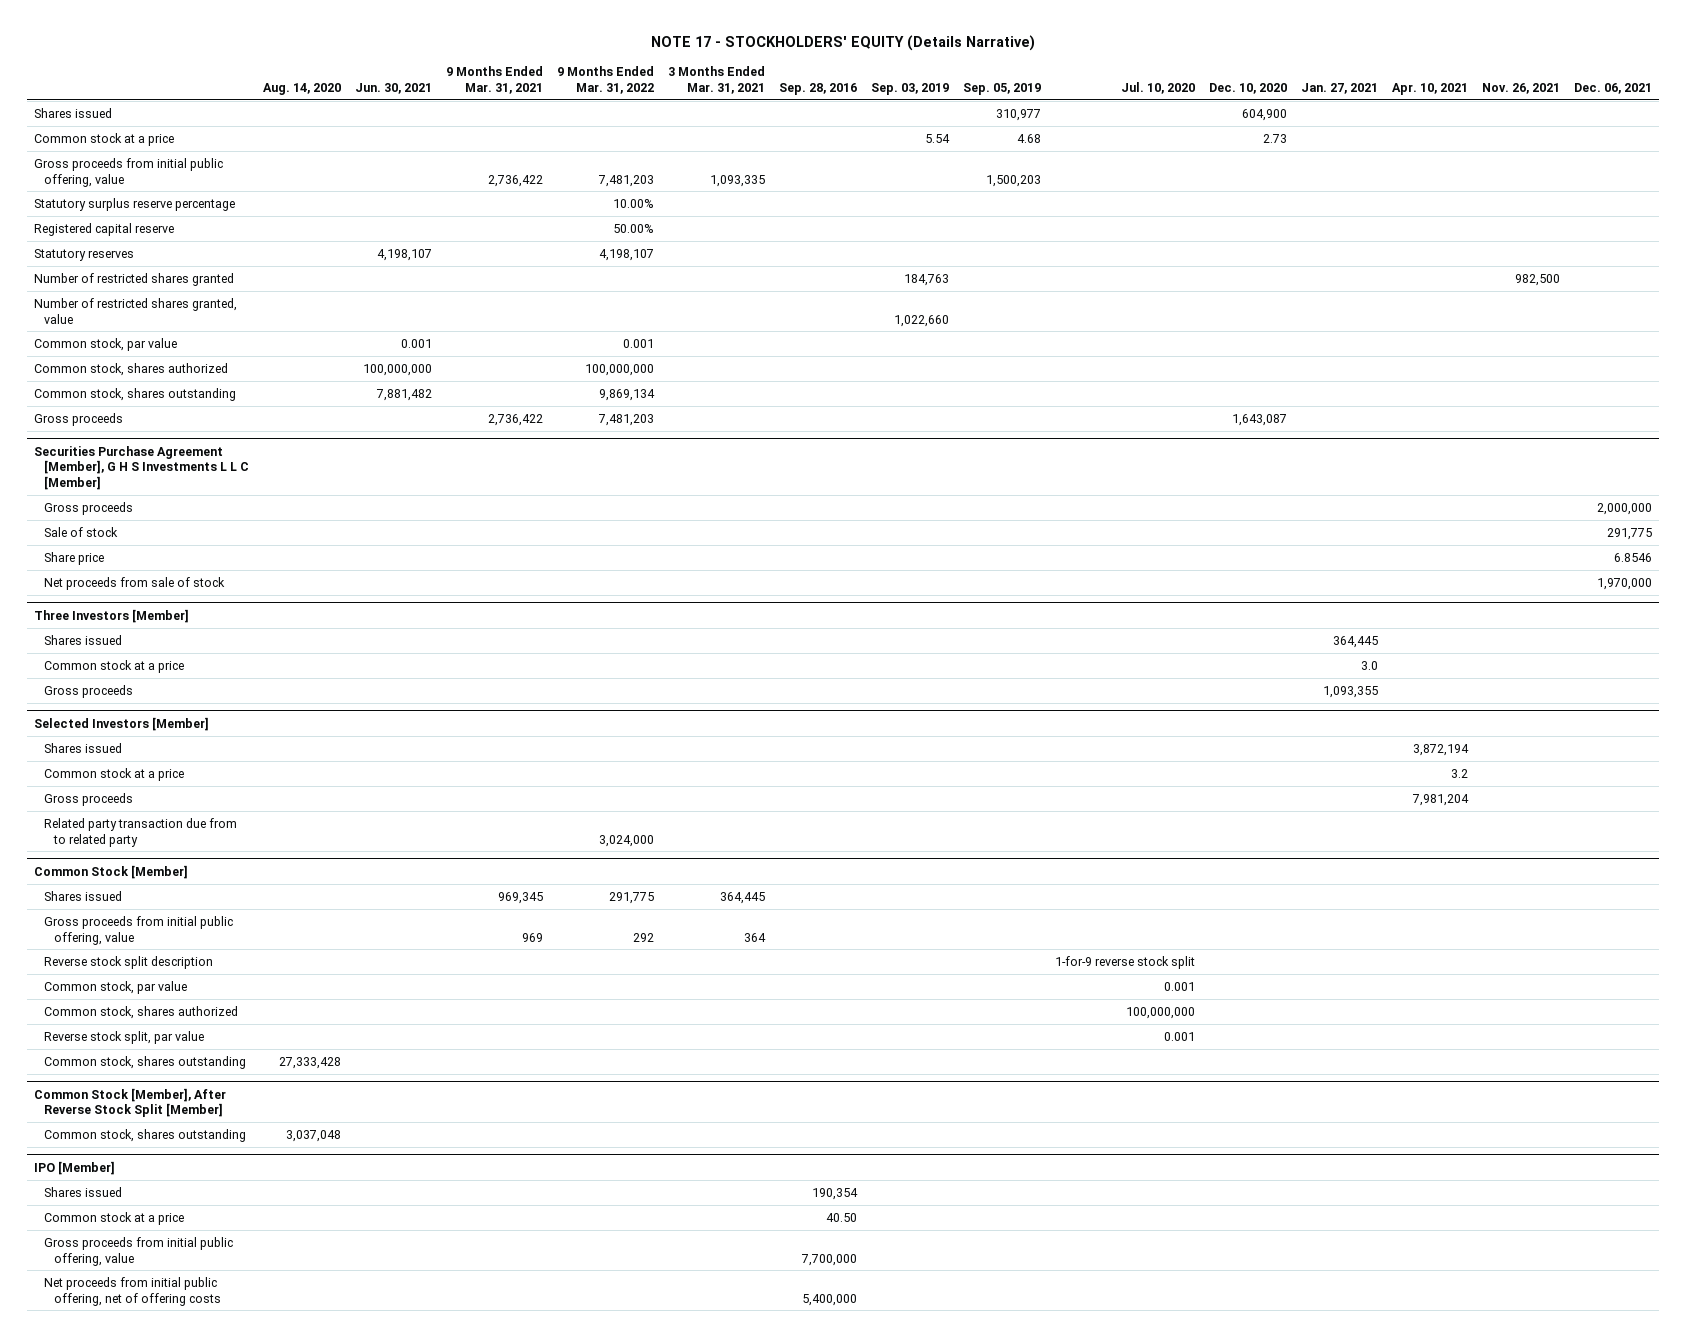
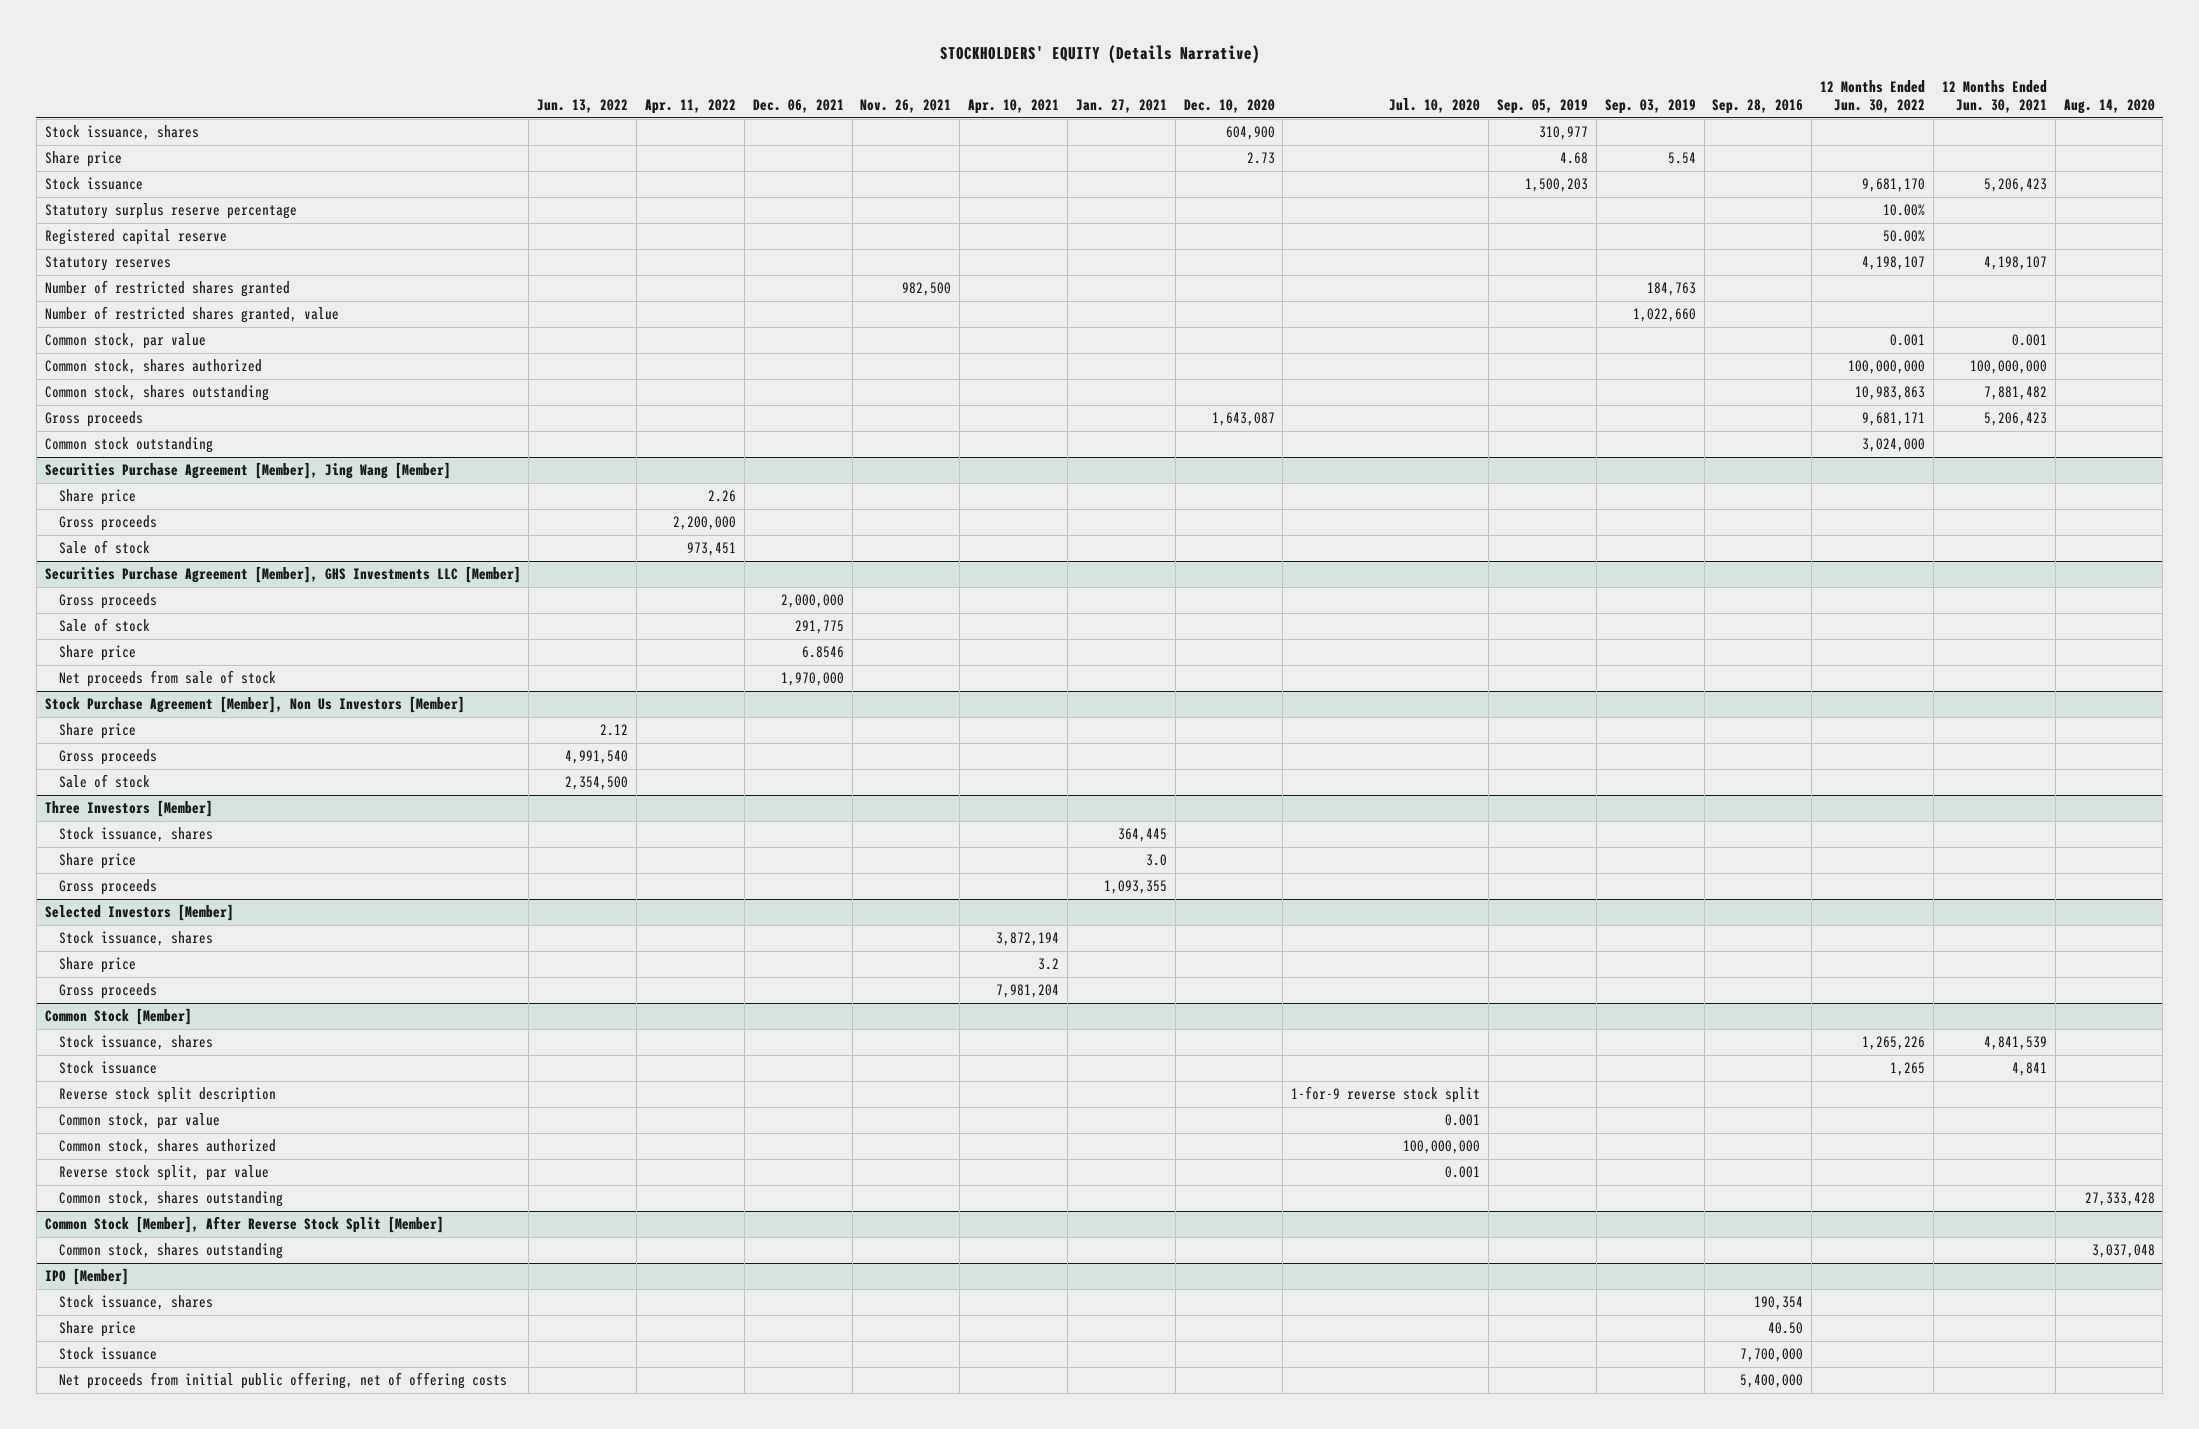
- NOTE 17 - STOCKHOLDERS' EQUITY (Details Narrative)
+ STOCKHOLDERS' EQUITY (Details Narrative)
- | Aug. 14, 2020 | Jun. 30, 2021 | 9 Months Ended Mar. 31, 2021 | 9 Months Ended Mar. 31, 2022 | 3 Months Ended Mar. 31, 2021 | Sep. 28, 2016 | Sep. 03, 2019 | Sep. 05, 2019 | Jul. 10, 2020 | Dec. 10, 2020 | Jan. 27, 2021 | Apr. 10, 2021 | Nov. 26, 2021 | Dec. 06, 2021
+ | Jun. 13, 2022 | Apr. 11, 2022 | Dec. 06, 2021 | Nov. 26, 2021 | Apr. 10, 2021 | Jan. 27, 2021 | Dec. 10, 2020 | Jul. 10, 2020 | Sep. 05, 2019 | Sep. 03, 2019 | Sep. 28, 2016 | 12 Months Ended Jun. 30, 2022 | 12 Months Ended Jun. 30, 2021 | Aug. 14, 2020
- Shares issued | | | | | | | | 310,977 | | 604,900 | | | |
- Common stock at a price | | | | | | | 5.54 | 4.68 | | 2.73 | | | |
- Gross proceeds from initial public offering, value | | | 2,736,422 | 7,481,203 | 1,093,335 | | | 1,500,203 | | | | | |
+ Stock issuance, shares | | | | | | | 604,900 | | 310,977 | | | | |
+ Share price | | | | | | | 2.73 | | 4.68 | 5.54 | | | |
+ Stock issuance | | | | | | | | | 1,500,203 | | | 9,681,170 | 5,206,423 |
- Securities Purchase Agreement [Member], G H S Investments L L C [Member]
+ Common stock outstanding | | | | | | | | | | | | 3,024,000 | |
+ Securities Purchase Agreement [Member], Jing Wang [Member]
+ Share price | | 2.26 | | | | | | | | | | | |
+ Gross proceeds | | 2,200,000 | | | | | | | | | | | |
+ Sale of stock | | 973,451 | | | | | | | | | | | |
+ Securities Purchase Agreement [Member], GHS Investments LLC [Member]
+ Stock Purchase Agreement [Member], Non Us Investors [Member]
+ Share price | 2.12 | | | | | | | | | | | | |
+ Gross proceeds | 4,991,540 | | | | | | | | | | | | |
+ Sale of stock | 2,354,500 | | | | | | | | | | | | |
@ Three Investors [Member]
- Shares issued | | | | | | | | | | | 364,445 | | |
- Common stock at a price | | | | | | | | | | | 3.0 | | |
+ Stock issuance, shares | | | | | | 364,445 | | | | | | | |
+ Share price | | | | | | 3.0 | | | | | | | |
@ Selected Investors [Member]
- Shares issued | | | | | | | | | | | | 3,872,194 | |
- Common stock at a price | | | | | | | | | | | | 3.2 | |
+ Stock issuance, shares | | | | | 3,872,194 | | | | | | | | |
+ Share price | | | | | 3.2 | | | | | | | | |
- Related party transaction due from to related party | | | | 3,024,000 | | | | | | | | | |
@ Common Stock [Member]
- Shares issued | | | 969,345 | 291,775 | 364,445 | | | | | | | | |
- Gross proceeds from initial public offering, value | | | 969 | 292 | 364 | | | | | | | | |
+ Stock issuance, shares | | | | | | | | | | | | 1,265,226 | 4,841,539 |
+ Stock issuance | | | | | | | | | | | | 1,265 | 4,841 |
@ IPO [Member]
- Shares issued | | | | | | 190,354 | | | | | | | |
- Common stock at a price | | | | | | 40.50 | | | | | | | |
- Gross proceeds from initial public offering, value | | | | | | 7,700,000 | | | | | | | |
+ Stock issuance, shares | | | | | | | | | | | 190,354 | | |
+ Share price | | | | | | | | | | | 40.50 | | |
+ Stock issuance | | | | | | | | | | | 7,700,000 | | |

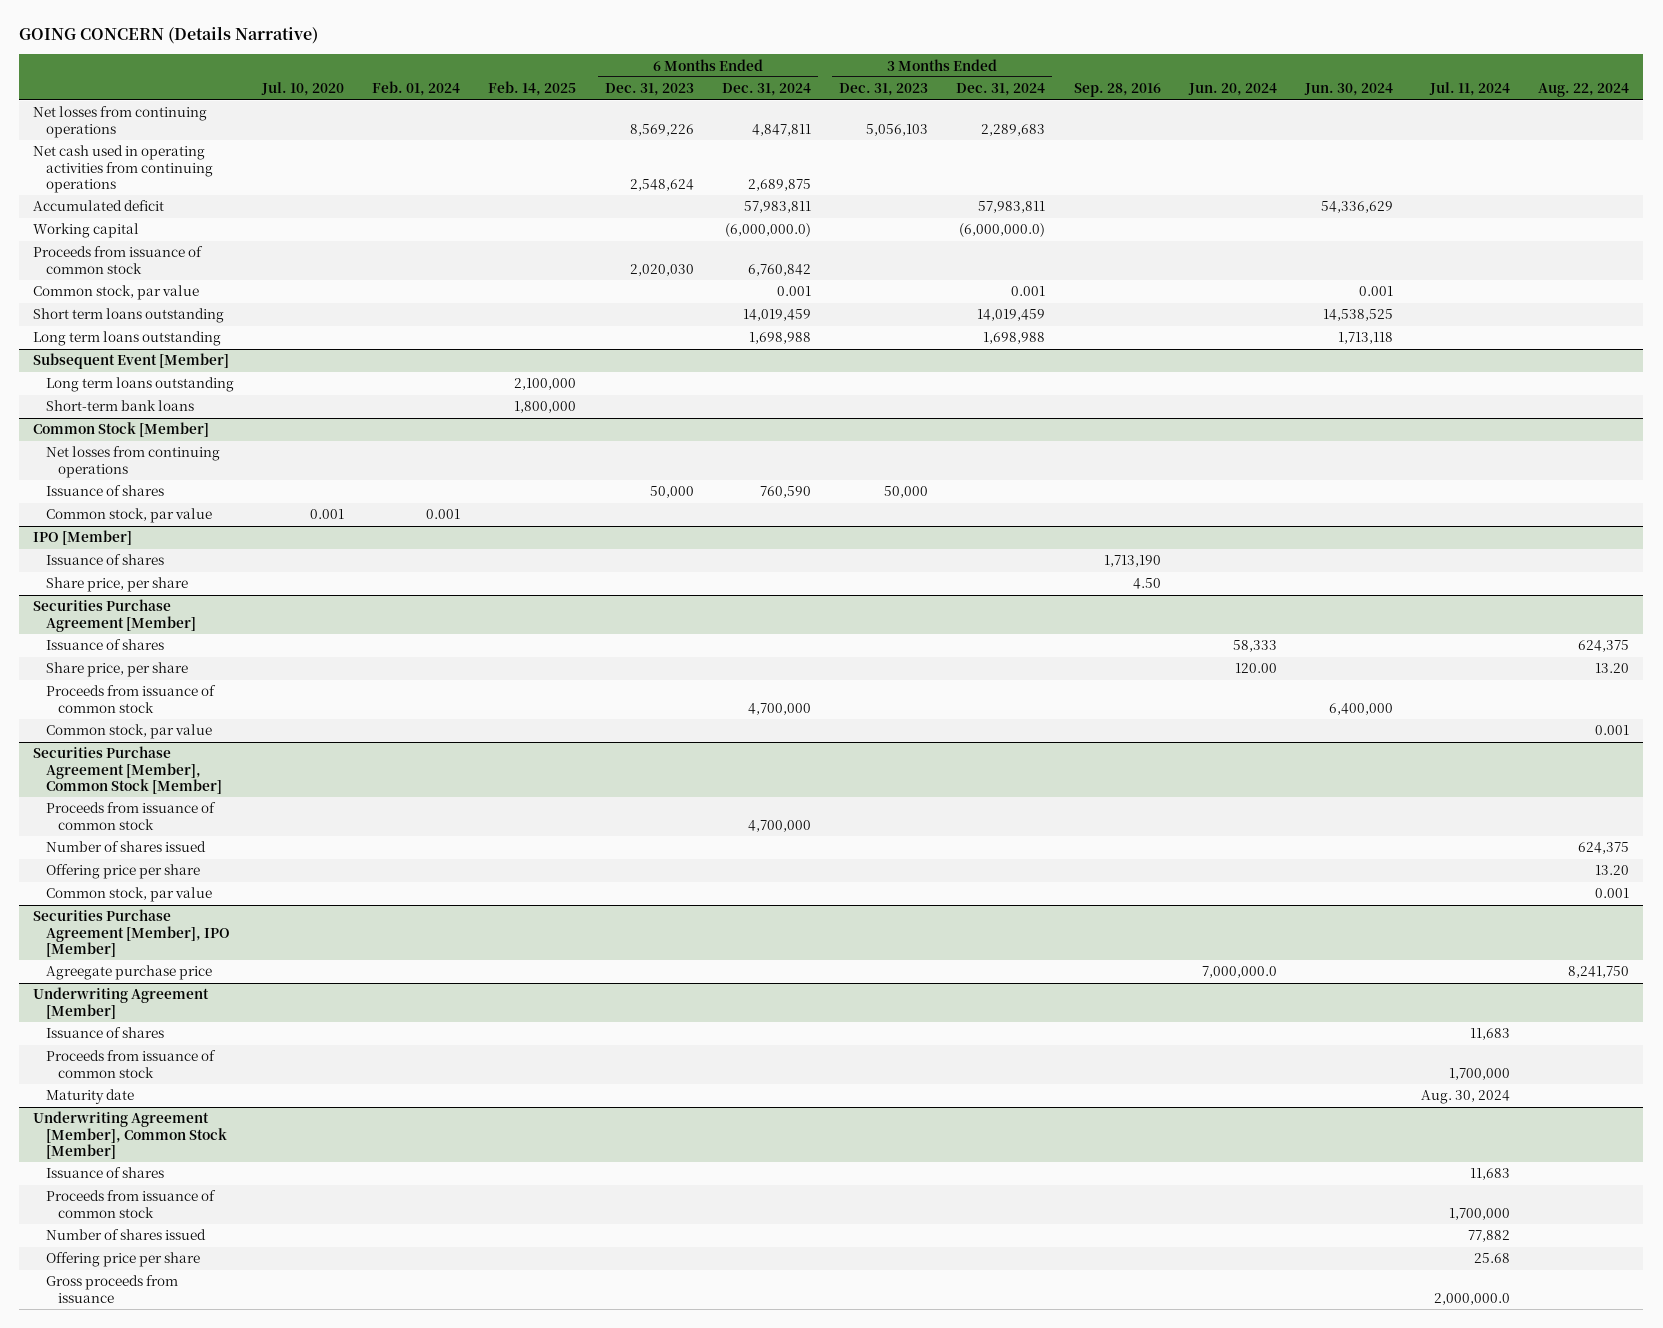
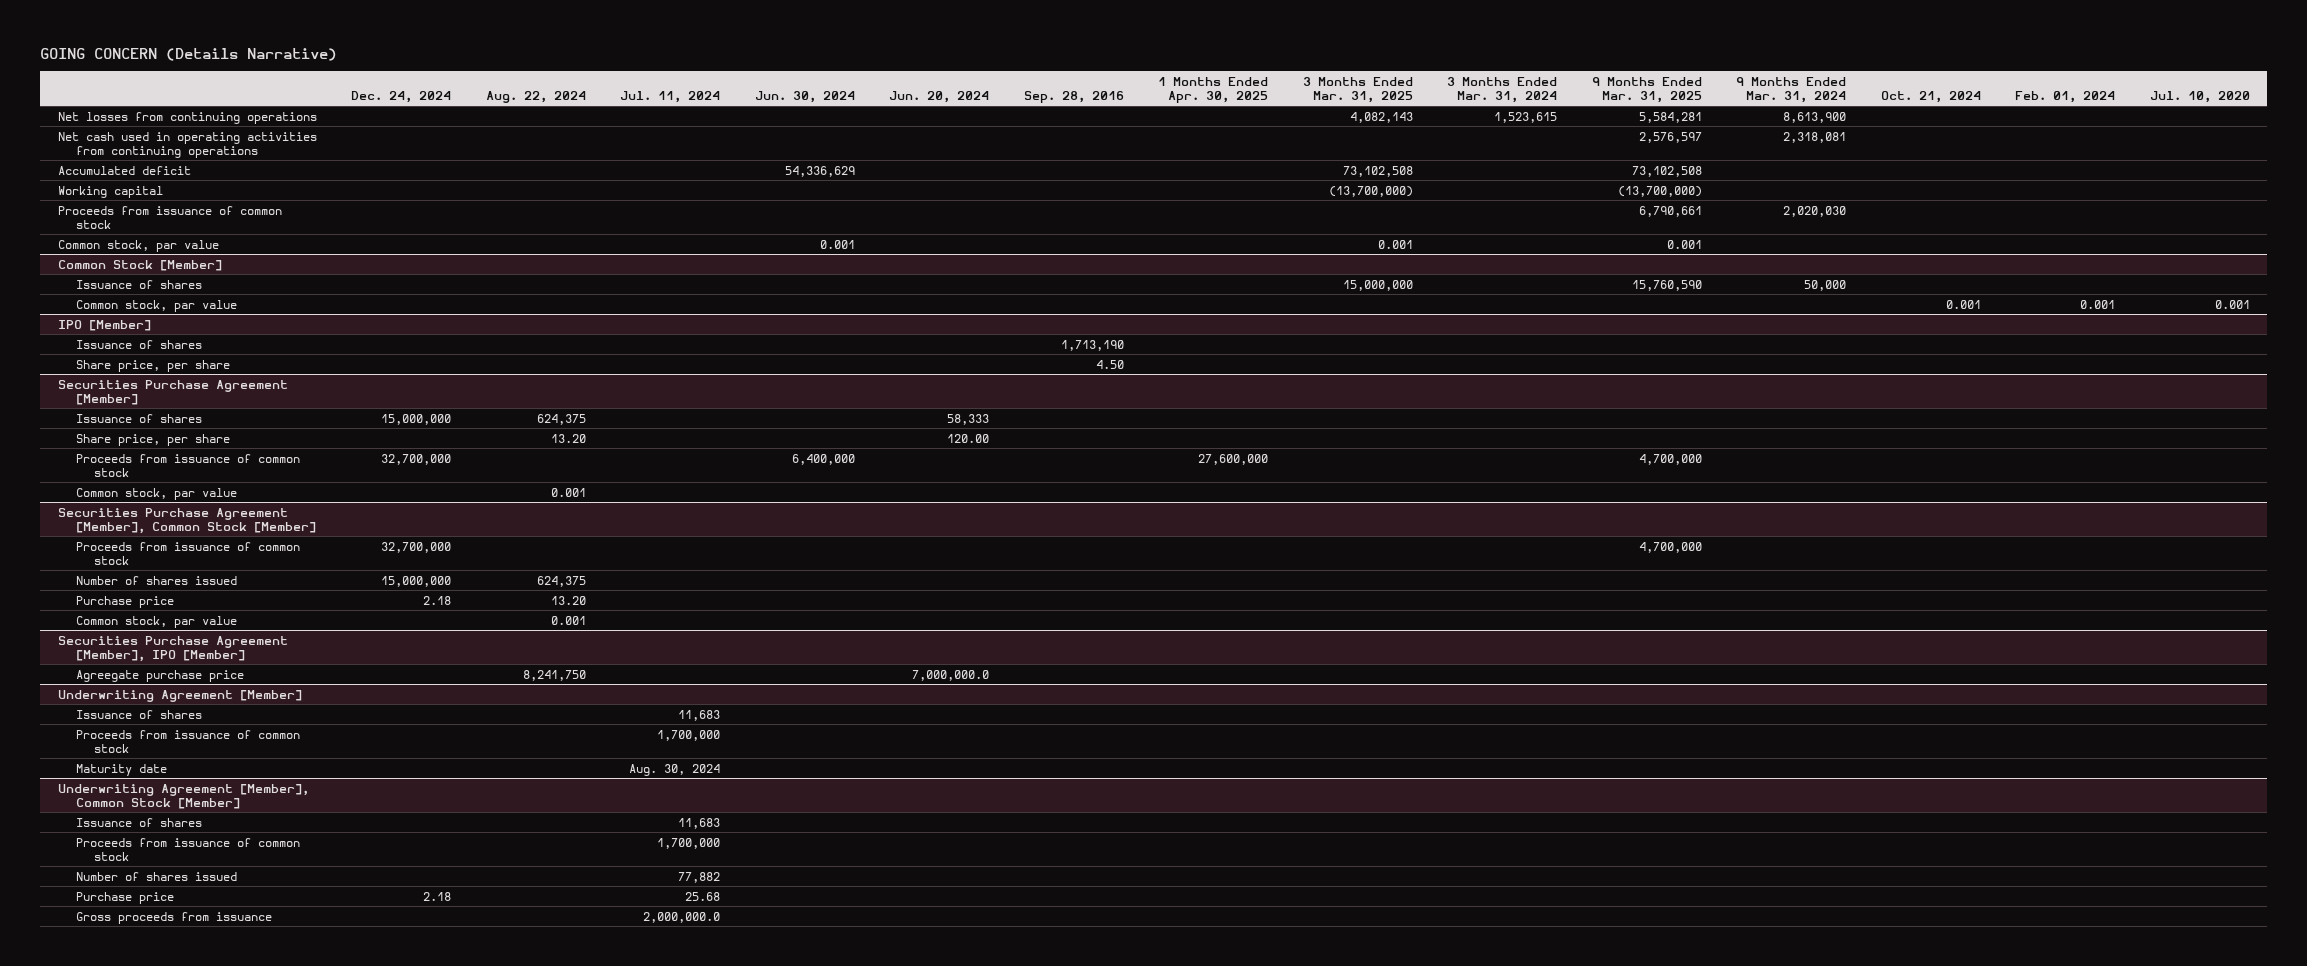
- | Jul. 10, 2020 | Feb. 01, 2024 | Feb. 14, 2025 | 6 Months Ended Dec. 31, 2023 | 6 Months Ended Dec. 31, 2024 | 3 Months Ended Dec. 31, 2023 | 3 Months Ended Dec. 31, 2024 | Sep. 28, 2016 | Jun. 20, 2024 | Jun. 30, 2024 | Jul. 11, 2024 | Aug. 22, 2024
+ | Dec. 24, 2024 | Aug. 22, 2024 | Jul. 11, 2024 | Jun. 30, 2024 | Jun. 20, 2024 | Sep. 28, 2016 | 1 Months Ended Apr. 30, 2025 | 3 Months Ended Mar. 31, 2025 | 3 Months Ended Mar. 31, 2024 | 9 Months Ended Mar. 31, 2025 | 9 Months Ended Mar. 31, 2024 | Oct. 21, 2024 | Feb. 01, 2024 | Jul. 10, 2020
- Short term loans outstanding | | | | | 14,019,459 | | 14,019,459 | | | 14,538,525 | |
- Long term loans outstanding | | | | | 1,698,988 | | 1,698,988 | | | 1,713,118 | |
- Subsequent Event [Member]
- Long term loans outstanding | | | 2,100,000 | | | | | | | | |
- Short-term bank loans | | | 1,800,000 | | | | | | | | |
@ Common Stock [Member]
- Net losses from continuing operations
@ Securities Purchase Agreement [Member], Common Stock [Member]
- Offering price per share | | | | | | | | | | | | 13.20
+ Purchase price | 2.18 | 13.20 | | | | | | | | | | | |
@ Underwriting Agreement [Member], Common Stock [Member]
- Offering price per share | | | | | | | | | | | 25.68 |
+ Purchase price | 2.18 | | 25.68 | | | | | | | | | | |

